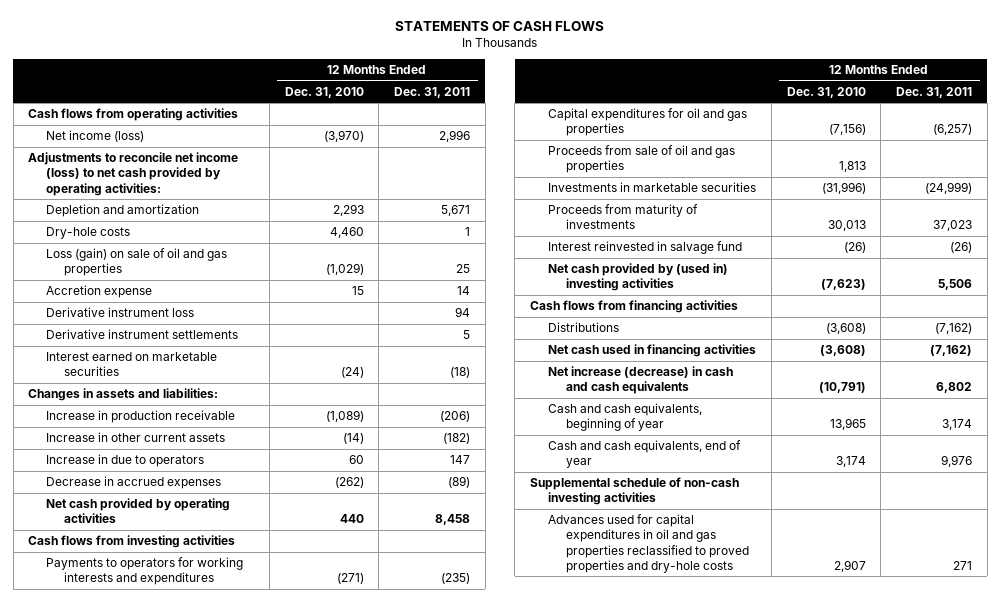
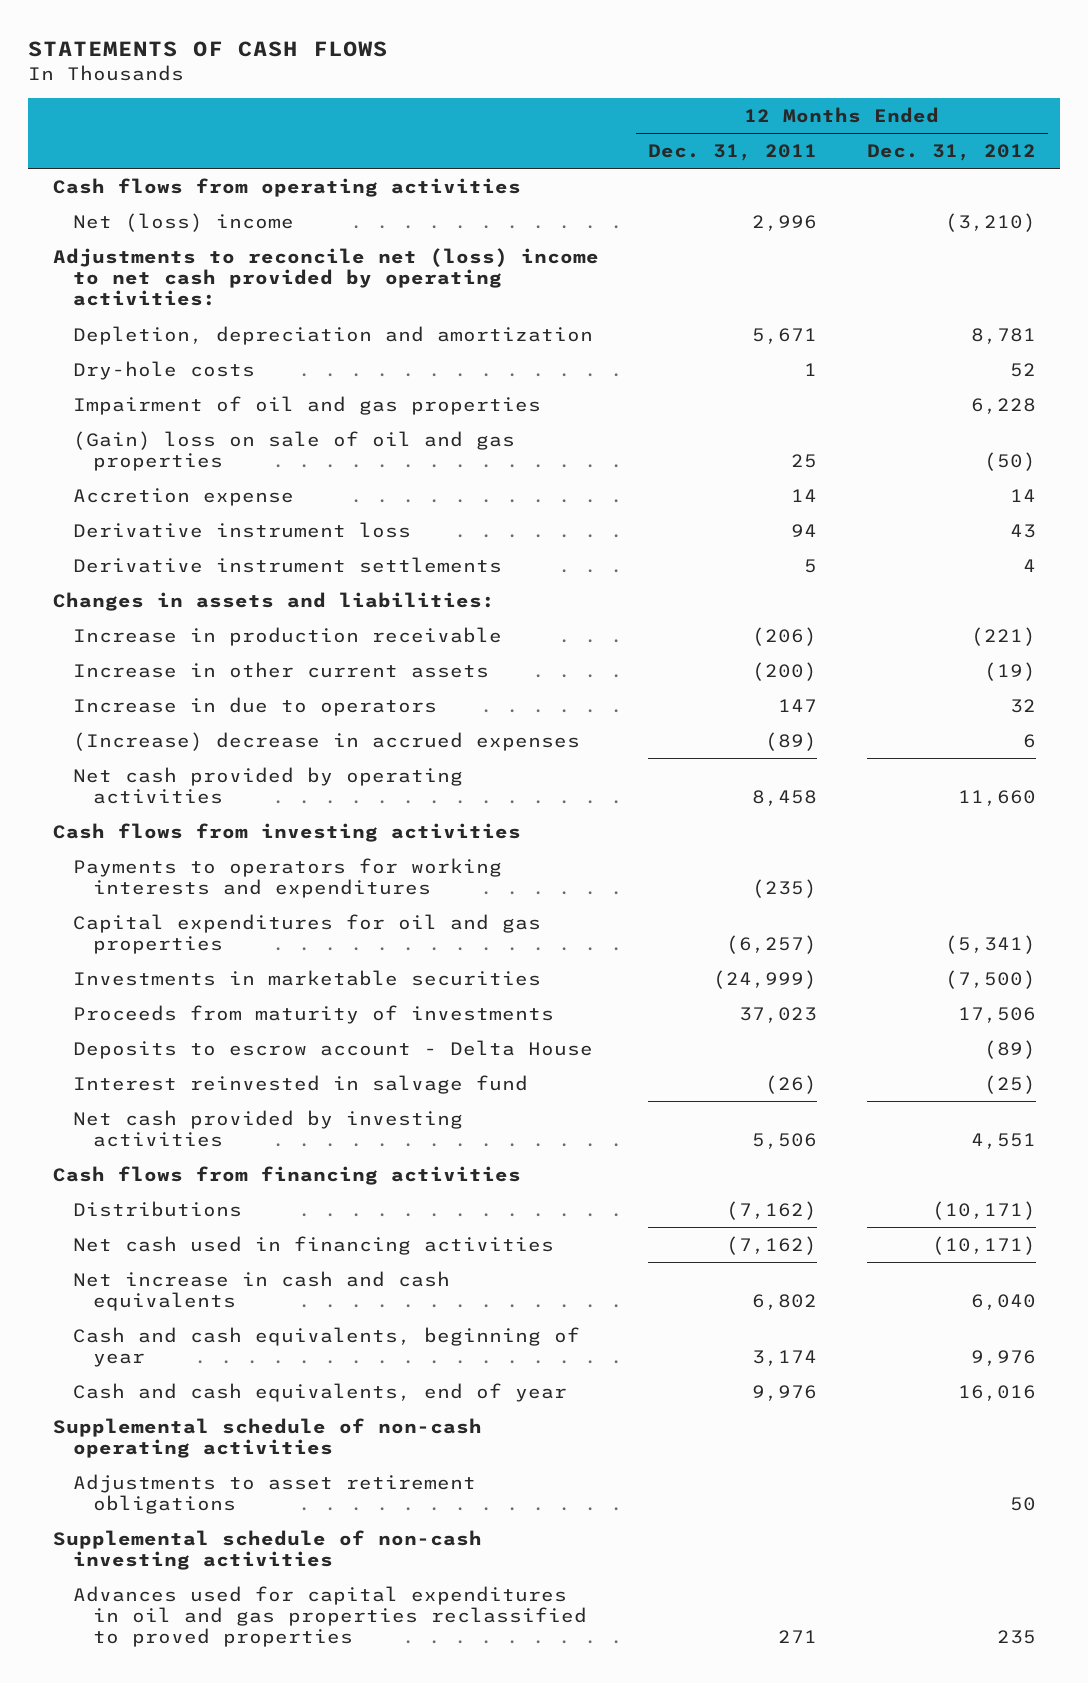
- | 12 Months Ended Dec. 31, 2010 | 12 Months Ended Dec. 31, 2011
+ | 12 Months Ended Dec. 31, 2011 | 12 Months Ended Dec. 31, 2012
- Net income (loss) | (3,970) | 2,996
- Adjustments to reconcile net income (loss) to net cash provided by operating activities:
- Depletion and amortization | 2,293 | 5,671
+ Net (loss) income | 2,996 | (3,210)
+ Adjustments to reconcile net (loss) income to net cash provided by operating activities:
+ Depletion, depreciation and amortization | 5,671 | 8,781
- Loss (gain) on sale of oil and gas properties | (1,029) | 25
+ Impairment of oil and gas properties | | 6,228
+ (Gain) loss on sale of oil and gas properties | 25 | (50)
- Interest earned on marketable securities | (24) | (18)
- Increase in other current assets | (14) | (182)
+ Increase in other current assets | (200) | (19)
- Decrease in accrued expenses | (262) | (89)
+ (Increase) decrease in accrued expenses | (89) | 6
- Proceeds from sale of oil and gas properties | 1,813 |
+ Deposits to escrow account - Delta House | | (89)
- Net cash provided by (used in) investing activities | (7,623) | 5,506
+ Net cash provided by investing activities | 5,506 | 4,551
- Net increase (decrease) in cash and cash equivalents | (10,791) | 6,802
+ Net increase in cash and cash equivalents | 6,802 | 6,040
+ Supplemental schedule of non-cash operating activities
+ Adjustments to asset retirement obligations | | 50
- Advances used for capital expenditures in oil and gas properties reclassified to proved properties and dry-hole costs | 2,907 | 271
+ Advances used for capital expenditures in oil and gas properties reclassified to proved properties | 271 | 235

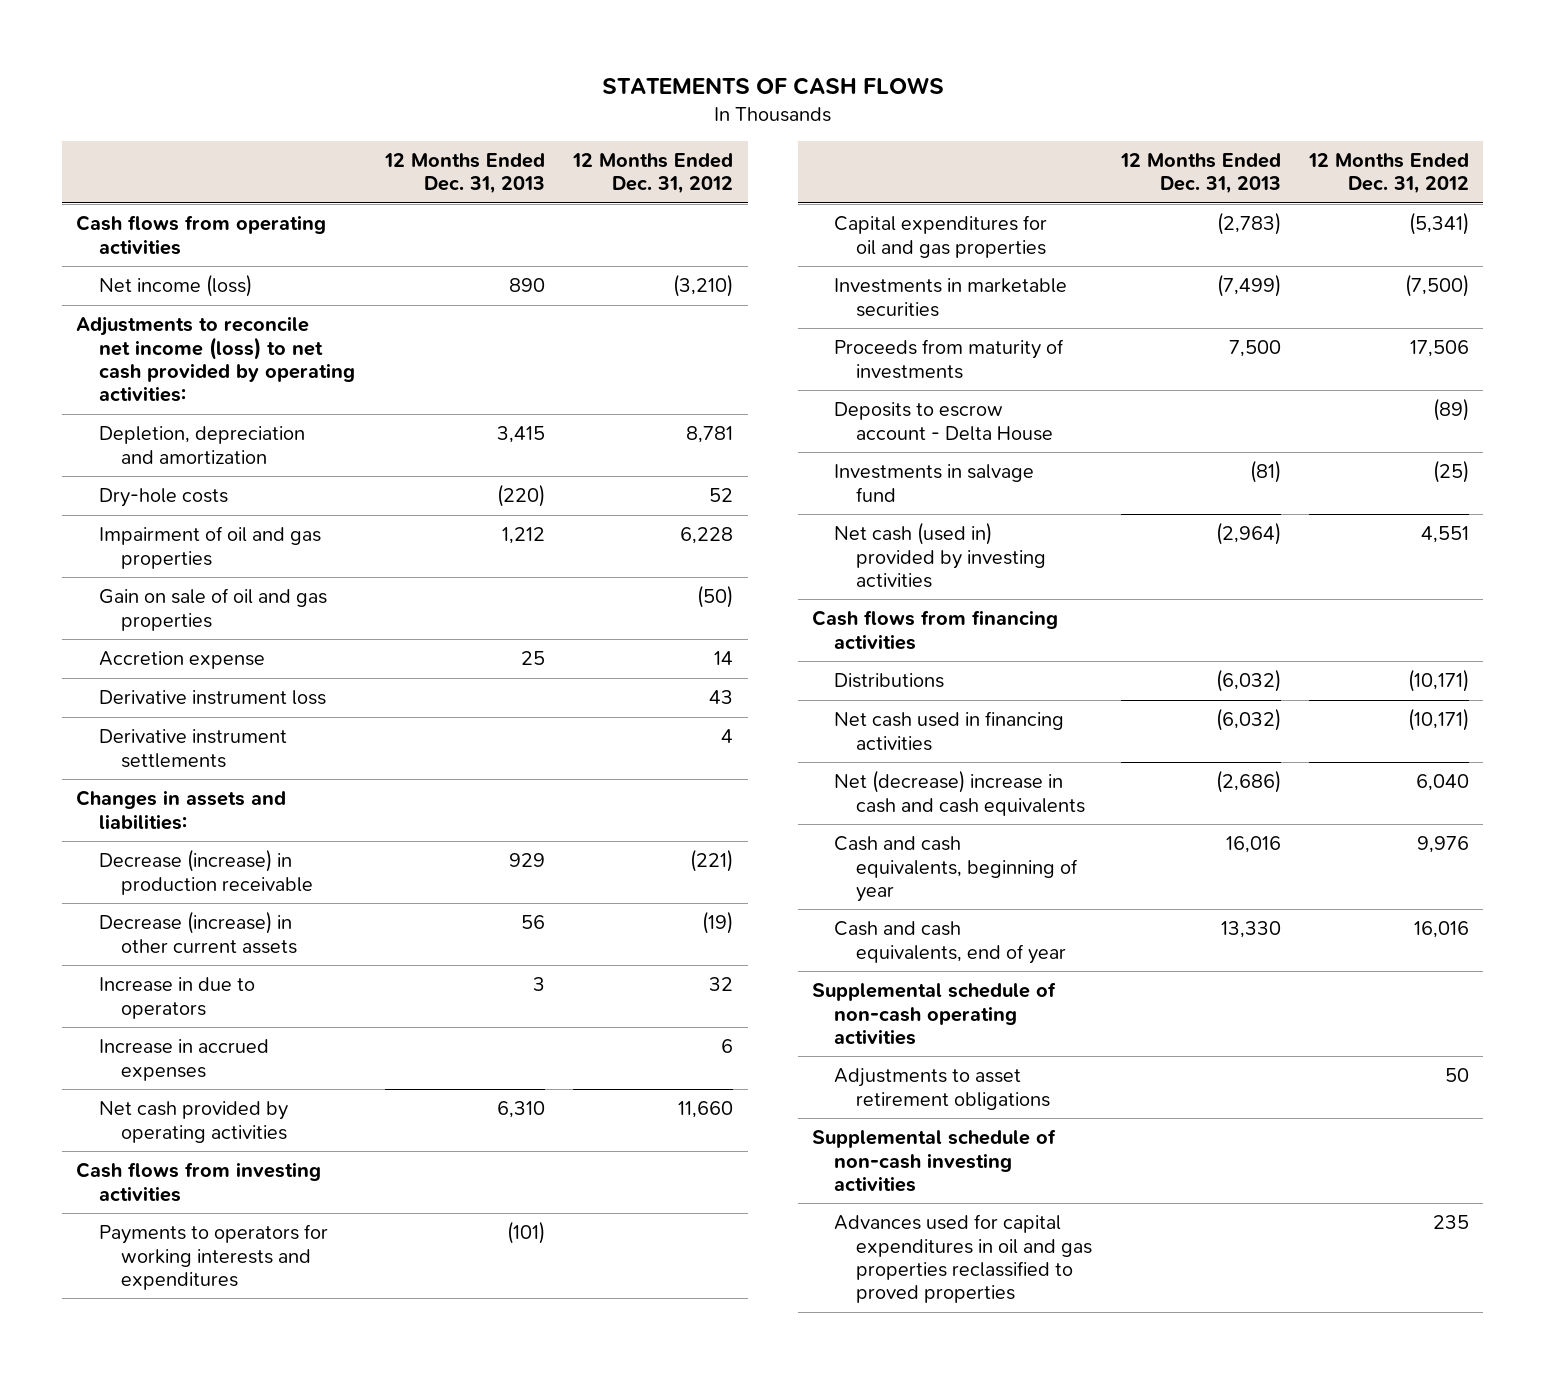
- | 12 Months Ended Dec. 31, 2011 | 12 Months Ended Dec. 31, 2012
+ | 12 Months Ended Dec. 31, 2013 | 12 Months Ended Dec. 31, 2012
- Net (loss) income | 2,996 | (3,210)
- Adjustments to reconcile net (loss) income to net cash provided by operating activities:
+ Net income (loss) | 890 | (3,210)
+ Adjustments to reconcile net income (loss) to net cash provided by operating activities:
- (Gain) loss on sale of oil and gas properties | 25 | (50)
+ Gain on sale of oil and gas properties | | (50)
- Increase in production receivable | (206) | (221)
- Increase in other current assets | (200) | (19)
+ Decrease (increase) in production receivable | 929 | (221)
+ Decrease (increase) in other current assets | 56 | (19)
- (Increase) decrease in accrued expenses | (89) | 6
+ Increase in accrued expenses | | 6
- Interest reinvested in salvage fund | (26) | (25)
- Net cash provided by investing activities | 5,506 | 4,551
+ Investments in salvage fund | (81) | (25)
+ Net cash (used in) provided by investing activities | (2,964) | 4,551
- Net increase in cash and cash equivalents | 6,802 | 6,040
+ Net (decrease) increase in cash and cash equivalents | (2,686) | 6,040

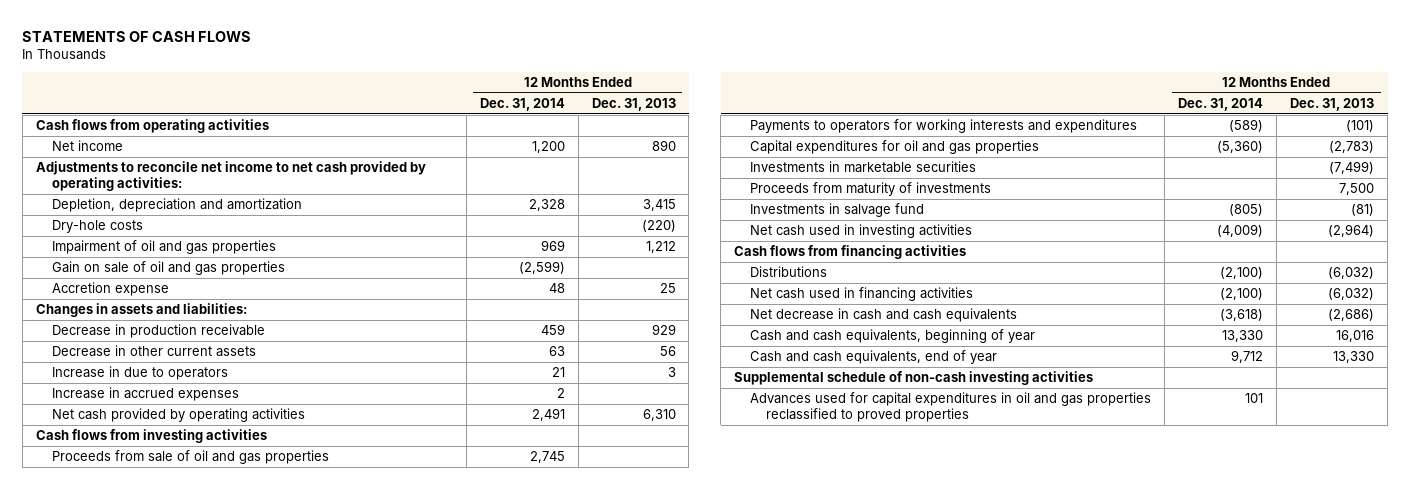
- | 12 Months Ended Dec. 31, 2013 | 12 Months Ended Dec. 31, 2012
+ | 12 Months Ended Dec. 31, 2014 | 12 Months Ended Dec. 31, 2013
- Net income (loss) | 890 | (3,210)
- Adjustments to reconcile net income (loss) to net cash provided by operating activities:
+ Net income | 1,200 | 890
+ Adjustments to reconcile net income to net cash provided by operating activities:
- Derivative instrument loss | | 43
- Derivative instrument settlements | | 4
- Decrease (increase) in production receivable | 929 | (221)
- Decrease (increase) in other current assets | 56 | (19)
+ Decrease in production receivable | 459 | 929
+ Decrease in other current assets | 63 | 56
+ Proceeds from sale of oil and gas properties | 2,745 |
- Deposits to escrow account - Delta House | | (89)
- Net cash (used in) provided by investing activities | (2,964) | 4,551
+ Net cash used in investing activities | (4,009) | (2,964)
- Net (decrease) increase in cash and cash equivalents | (2,686) | 6,040
+ Net decrease in cash and cash equivalents | (3,618) | (2,686)
- Supplemental schedule of non-cash operating activities
- Adjustments to asset retirement obligations | | 50

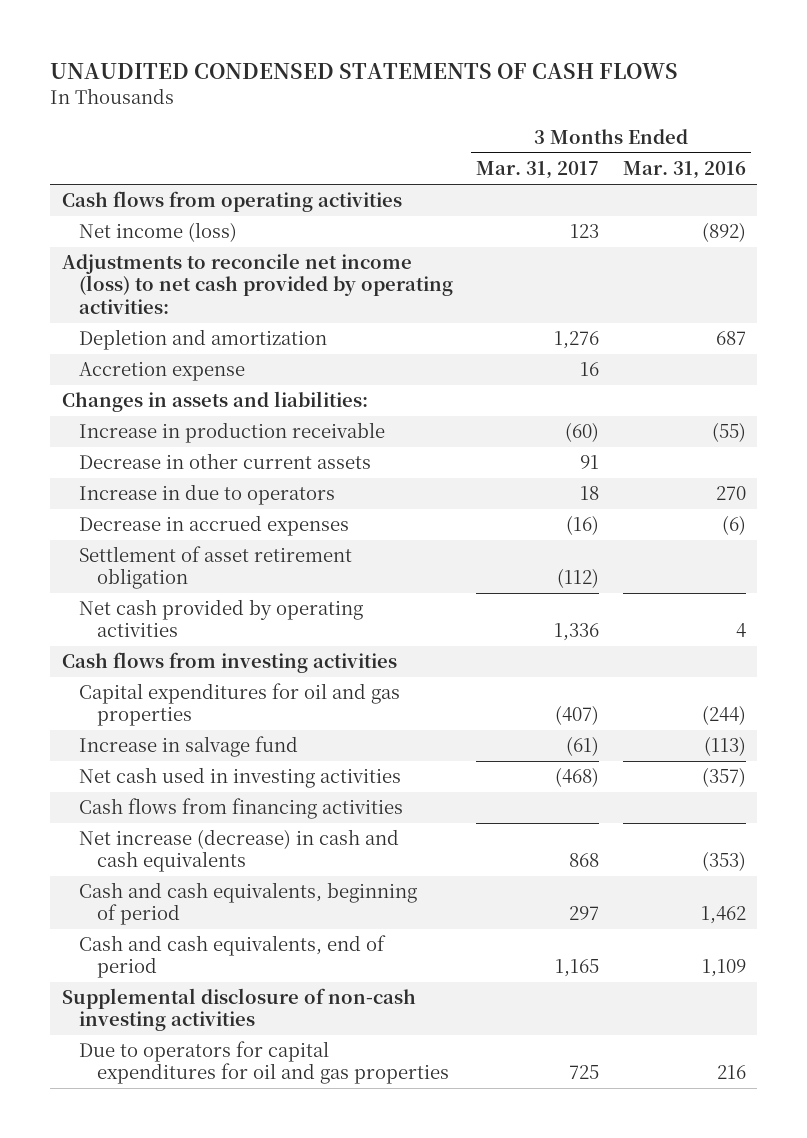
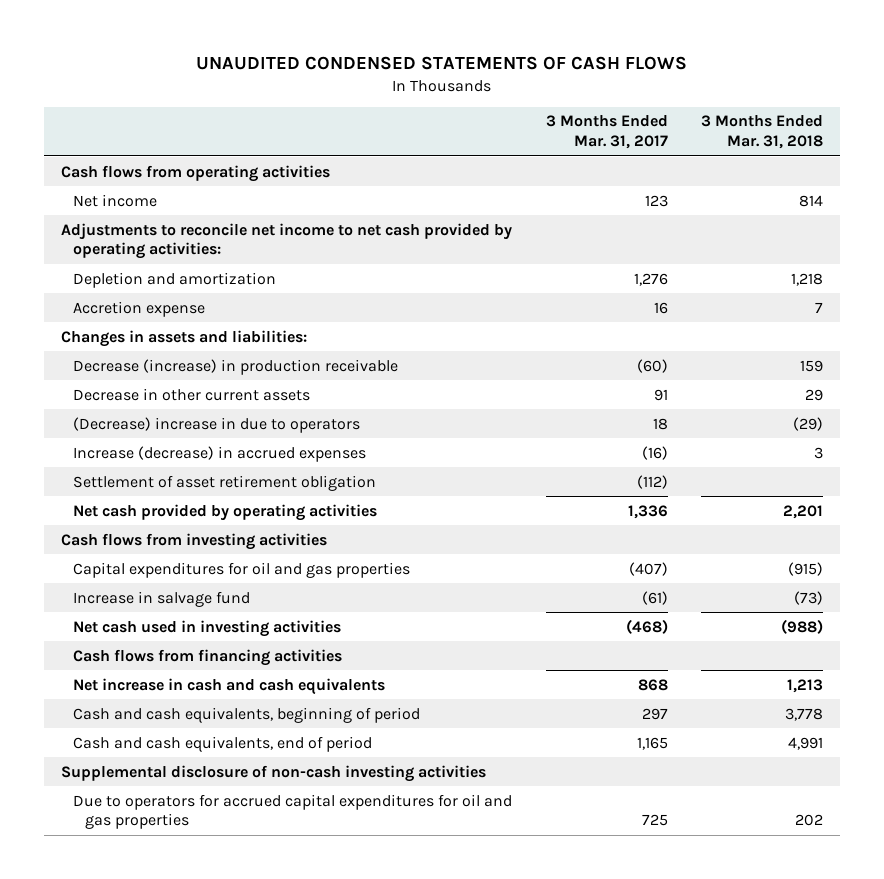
- | 3 Months Ended Mar. 31, 2017 | 3 Months Ended Mar. 31, 2016
+ | 3 Months Ended Mar. 31, 2017 | 3 Months Ended Mar. 31, 2018
- Net income (loss) | 123 | (892)
- Adjustments to reconcile net income (loss) to net cash provided by operating activities:
+ Net income | 123 | 814
+ Adjustments to reconcile net income to net cash provided by operating activities:
- Increase in production receivable | (60) | (55)
+ Decrease (increase) in production receivable | (60) | 159
- Increase in due to operators | 18 | 270
- Decrease in accrued expenses | (16) | (6)
+ (Decrease) increase in due to operators | 18 | (29)
+ Increase (decrease) in accrued expenses | (16) | 3
- Net increase (decrease) in cash and cash equivalents | 868 | (353)
+ Net increase in cash and cash equivalents | 868 | 1,213
- Due to operators for capital expenditures for oil and gas properties | 725 | 216
+ Due to operators for accrued capital expenditures for oil and gas properties | 725 | 202

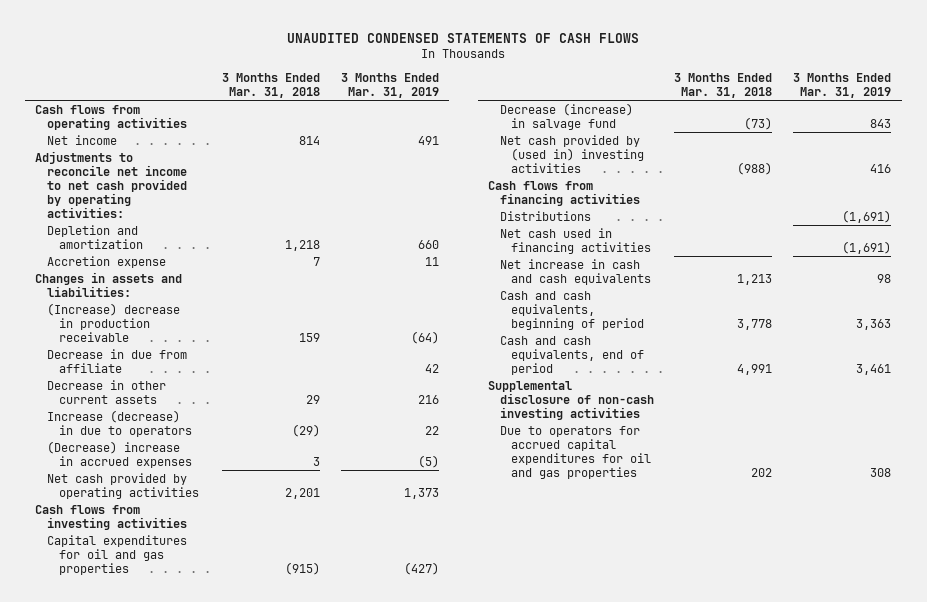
- | 3 Months Ended Mar. 31, 2017 | 3 Months Ended Mar. 31, 2018
+ | 3 Months Ended Mar. 31, 2018 | 3 Months Ended Mar. 31, 2019
- Decrease (increase) in production receivable | (60) | 159
+ (Increase) decrease in production receivable | 159 | (64)
+ Decrease in due from affiliate | | 42
- (Decrease) increase in due to operators | 18 | (29)
- Increase (decrease) in accrued expenses | (16) | 3
- Settlement of asset retirement obligation | (112) |
+ Increase (decrease) in due to operators | (29) | 22
+ (Decrease) increase in accrued expenses | 3 | (5)
- Increase in salvage fund | (61) | (73)
- Net cash used in investing activities | (468) | (988)
+ Decrease (increase) in salvage fund | (73) | 843
+ Net cash provided by (used in) investing activities | (988) | 416
+ Distributions | | (1,691)
+ Net cash used in financing activities | | (1,691)

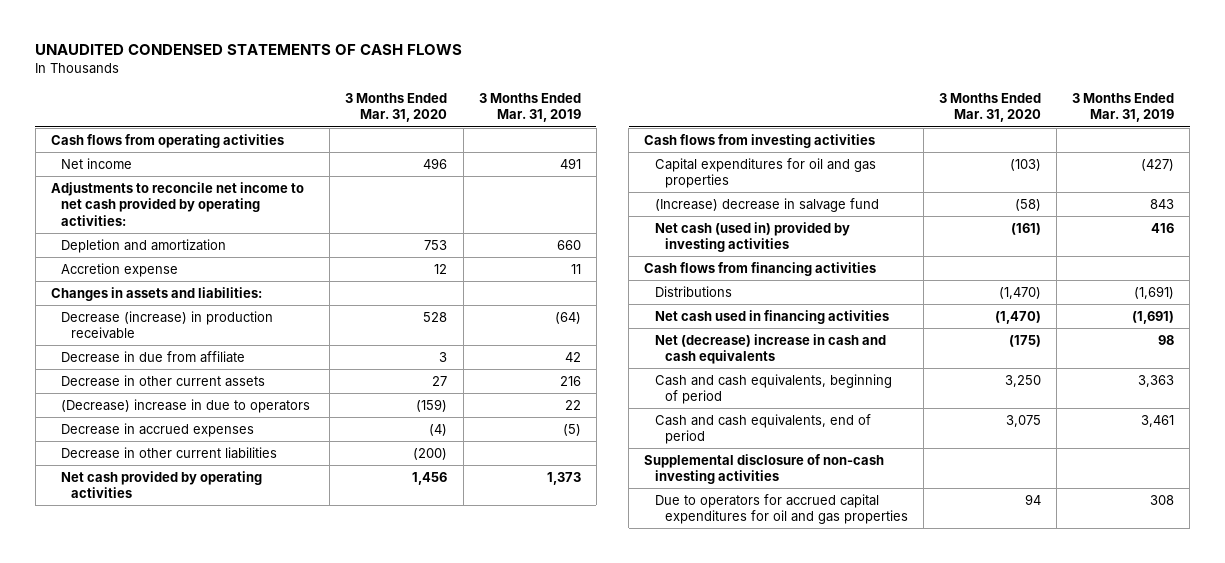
- | 3 Months Ended Mar. 31, 2018 | 3 Months Ended Mar. 31, 2019
+ | 3 Months Ended Mar. 31, 2020 | 3 Months Ended Mar. 31, 2019
- (Increase) decrease in production receivable | 159 | (64)
+ Decrease (increase) in production receivable | 528 | (64)
- Increase (decrease) in due to operators | (29) | 22
- (Decrease) increase in accrued expenses | 3 | (5)
+ (Decrease) increase in due to operators | (159) | 22
+ Decrease in accrued expenses | (4) | (5)
+ Decrease in other current liabilities | (200) |
- Decrease (increase) in salvage fund | (73) | 843
- Net cash provided by (used in) investing activities | (988) | 416
+ (Increase) decrease in salvage fund | (58) | 843
+ Net cash (used in) provided by investing activities | (161) | 416
- Net increase in cash and cash equivalents | 1,213 | 98
+ Net (decrease) increase in cash and cash equivalents | (175) | 98

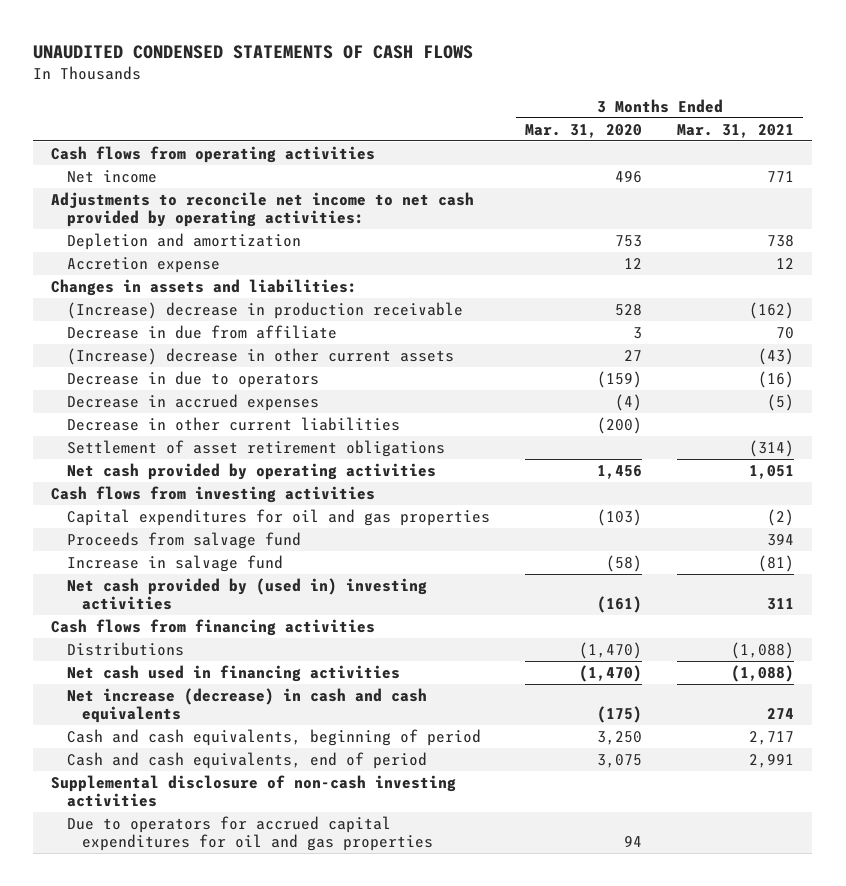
- | 3 Months Ended Mar. 31, 2020 | 3 Months Ended Mar. 31, 2019
+ | 3 Months Ended Mar. 31, 2020 | 3 Months Ended Mar. 31, 2021
- Decrease (increase) in production receivable | 528 | (64)
+ (Increase) decrease in production receivable | 528 | (162)
- Decrease in other current assets | 27 | 216
- (Decrease) increase in due to operators | (159) | 22
+ (Increase) decrease in other current assets | 27 | (43)
+ Decrease in due to operators | (159) | (16)
+ Settlement of asset retirement obligations | | (314)
- (Increase) decrease in salvage fund | (58) | 843
- Net cash (used in) provided by investing activities | (161) | 416
+ Proceeds from salvage fund | | 394
+ Increase in salvage fund | (58) | (81)
+ Net cash provided by (used in) investing activities | (161) | 311
- Net (decrease) increase in cash and cash equivalents | (175) | 98
+ Net increase (decrease) in cash and cash equivalents | (175) | 274

